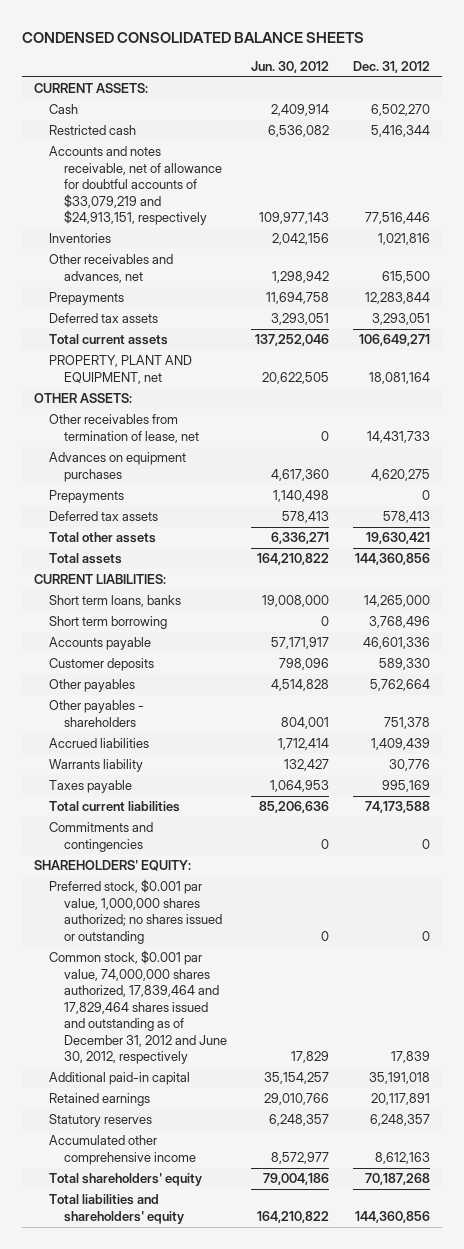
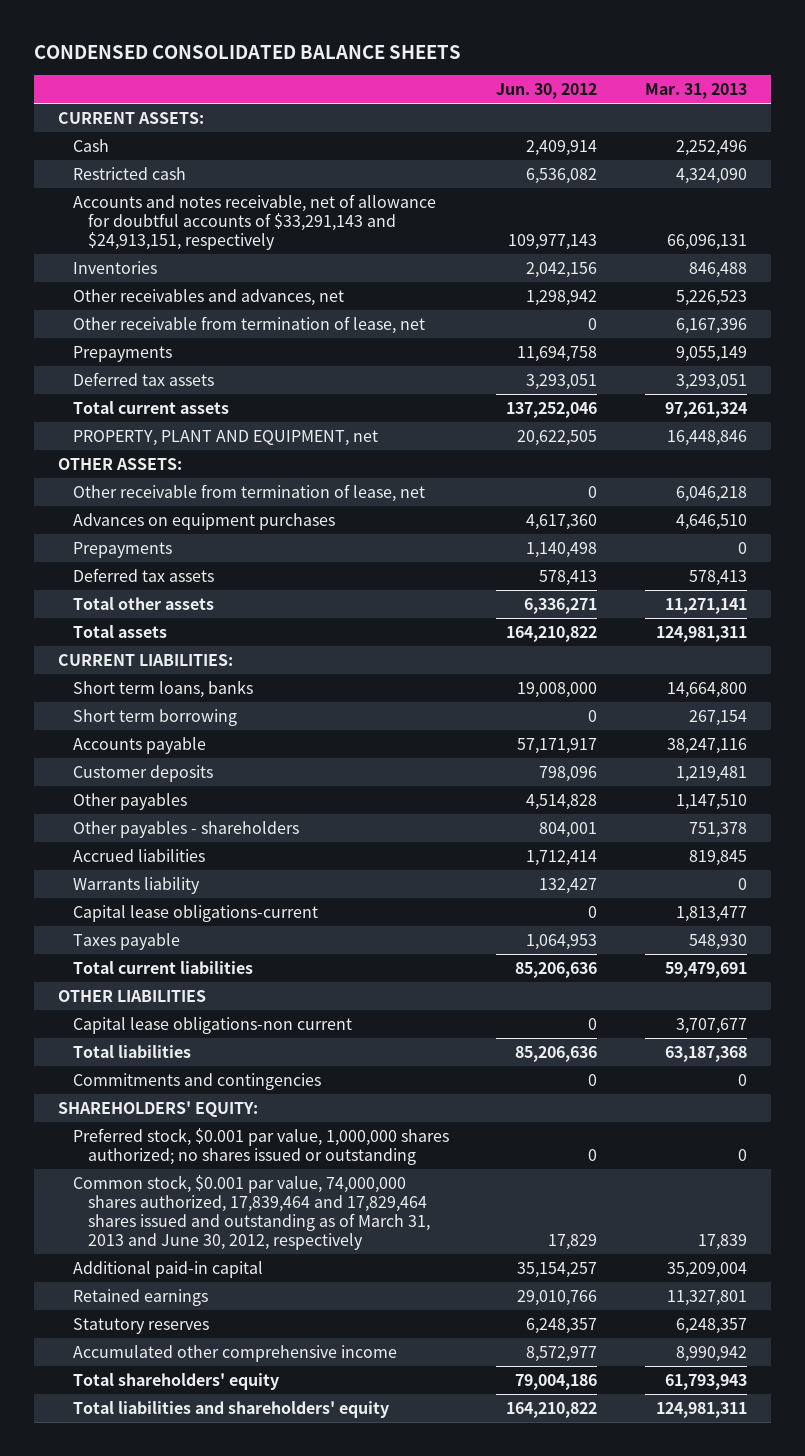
- | Jun. 30, 2012 | Dec. 31, 2012
+ | Jun. 30, 2012 | Mar. 31, 2013
- Accounts and notes receivable, net of allowance for doubtful accounts of $33,079,219 and $24,913,151, respectively | 109,977,143 | 77,516,446
+ Accounts and notes receivable, net of allowance for doubtful accounts of $33,291,143 and $24,913,151, respectively | 109,977,143 | 66,096,131
+ Other receivable from termination of lease, net | 0 | 6,167,396
- Other receivables from termination of lease, net | 0 | 14,431,733
+ Other receivable from termination of lease, net | 0 | 6,046,218
+ Capital lease obligations-current | 0 | 1,813,477
+ OTHER LIABILITIES
+ Capital lease obligations-non current | 0 | 3,707,677
+ Total liabilities | 85,206,636 | 63,187,368
- Common stock, $0.001 par value, 74,000,000 shares authorized, 17,839,464 and 17,829,464 shares issued and outstanding as of December 31, 2012 and June 30, 2012, respectively | 17,829 | 17,839
+ Common stock, $0.001 par value, 74,000,000 shares authorized, 17,839,464 and 17,829,464 shares issued and outstanding as of March 31, 2013 and June 30, 2012, respectively | 17,829 | 17,839

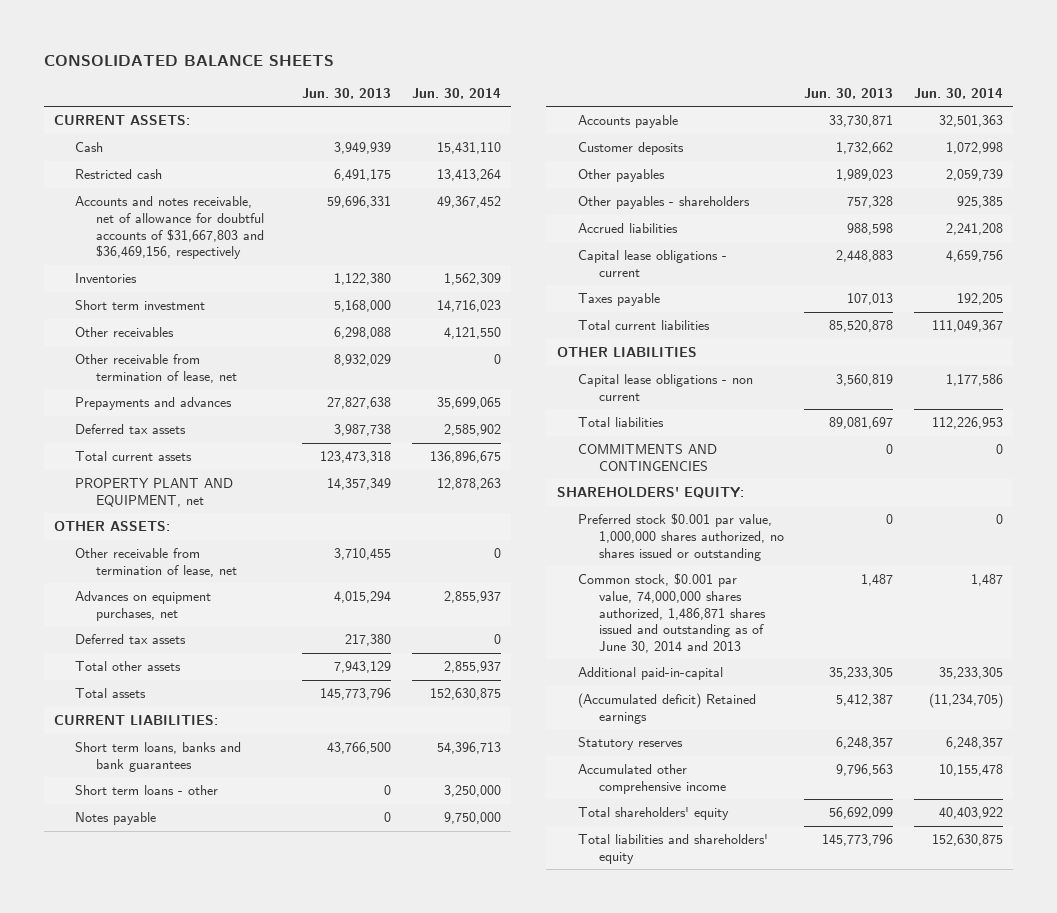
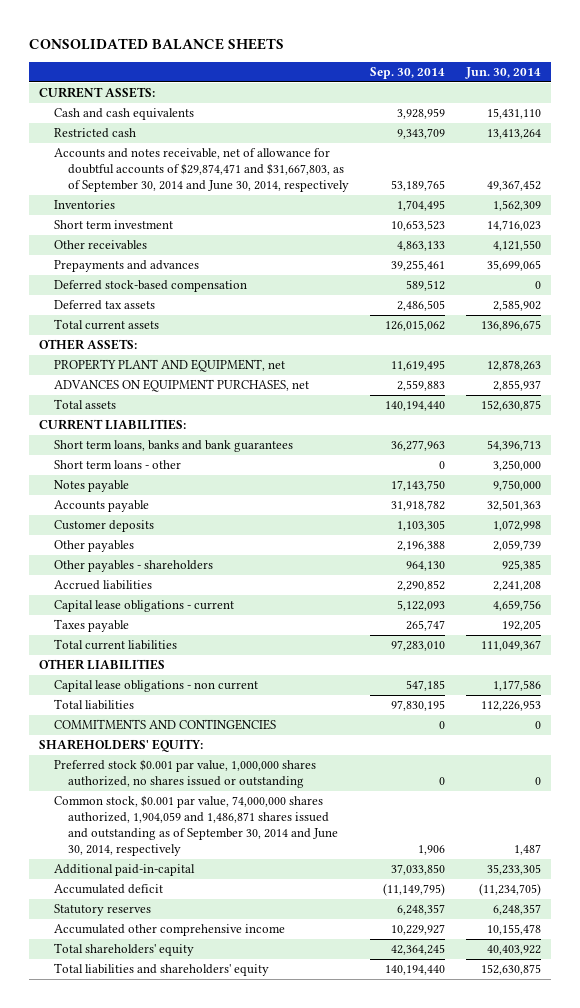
- | Jun. 30, 2013 | Jun. 30, 2014
+ | Sep. 30, 2014 | Jun. 30, 2014
- Cash | 3,949,939 | 15,431,110
+ Cash and cash equivalents | 3,928,959 | 15,431,110
- Accounts and notes receivable, net of allowance for doubtful accounts of $31,667,803 and $36,469,156, respectively | 59,696,331 | 49,367,452
+ Accounts and notes receivable, net of allowance for doubtful accounts of $29,874,471 and $31,667,803, as of September 30, 2014 and June 30, 2014, respectively | 53,189,765 | 49,367,452
- Other receivable from termination of lease, net | 8,932,029 | 0
+ Deferred stock-based compensation | 589,512 | 0
- Other receivable from termination of lease, net | 3,710,455 | 0
- Advances on equipment purchases, net | 4,015,294 | 2,855,937
- Deferred tax assets | 217,380 | 0
- Total other assets | 7,943,129 | 2,855,937
moved down: PROPERTY PLANT AND EQUIPMENT, net | 11,619,495 | 12,878,263
+ ADVANCES ON EQUIPMENT PURCHASES, net | 2,559,883 | 2,855,937
- Common stock, $0.001 par value, 74,000,000 shares authorized, 1,486,871 shares issued and outstanding as of June 30, 2014 and 2013 | 1,487 | 1,487
+ Common stock, $0.001 par value, 74,000,000 shares authorized, 1,904,059 and 1,486,871 shares issued and outstanding as of September 30, 2014 and June 30, 2014, respectively | 1,906 | 1,487
- (Accumulated deficit) Retained earnings | 5,412,387 | (11,234,705)
+ Accumulated deficit | (11,149,795) | (11,234,705)

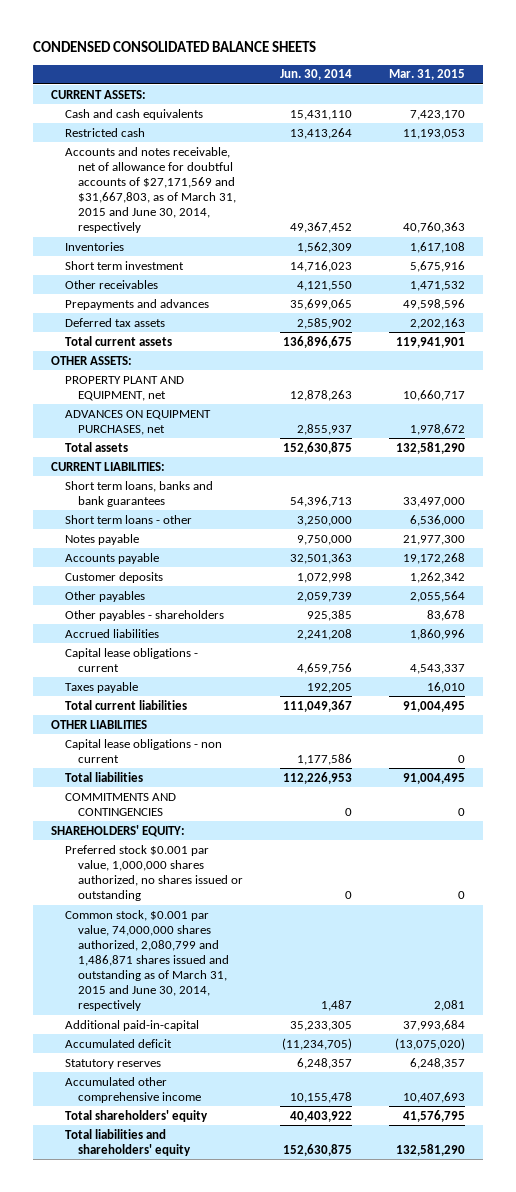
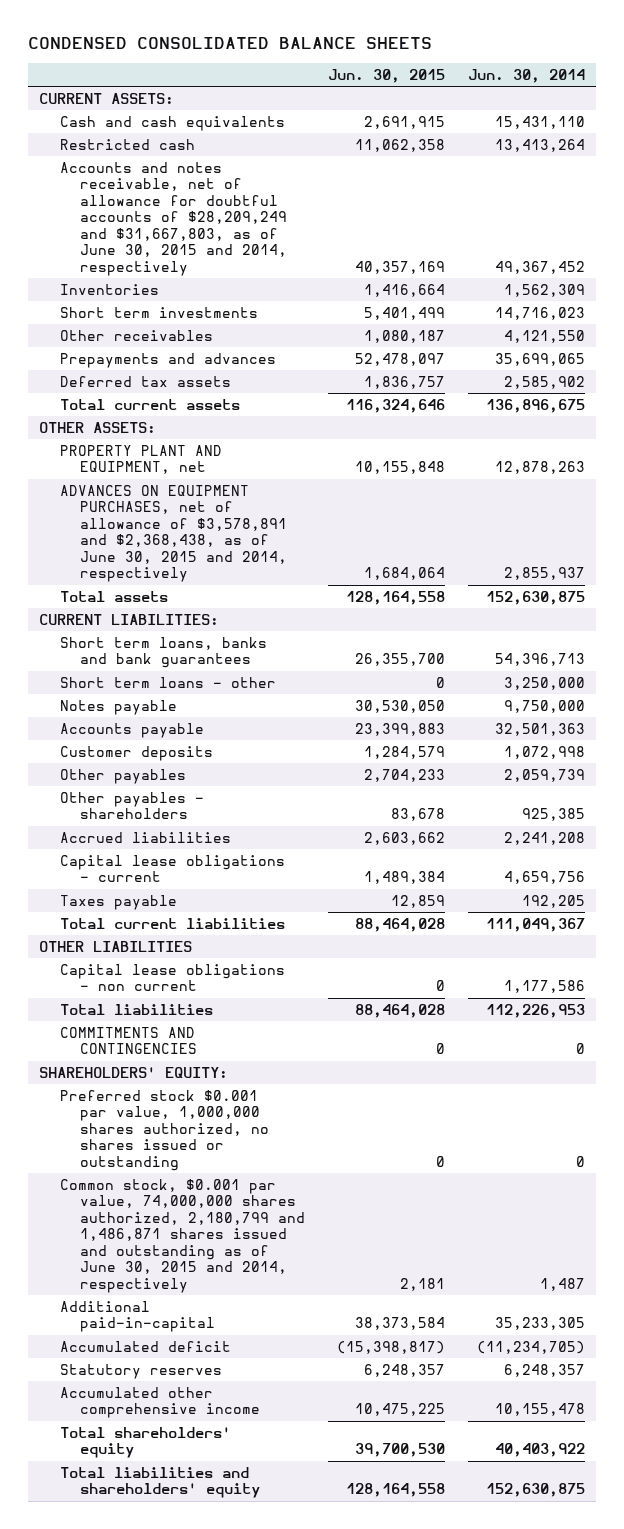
- | Jun. 30, 2014 | Mar. 31, 2015
+ | Jun. 30, 2015 | Jun. 30, 2014
- Accounts and notes receivable, net of allowance for doubtful accounts of $27,171,569 and $31,667,803, as of March 31, 2015 and June 30, 2014, respectively | 49,367,452 | 40,760,363
+ Accounts and notes receivable, net of allowance for doubtful accounts of $28,209,249 and $31,667,803, as of June 30, 2015 and 2014, respectively | 40,357,169 | 49,367,452
- Short term investment | 14,716,023 | 5,675,916
+ Short term investments | 5,401,499 | 14,716,023
- ADVANCES ON EQUIPMENT PURCHASES, net | 2,855,937 | 1,978,672
+ ADVANCES ON EQUIPMENT PURCHASES, net of allowance of $3,578,891 and $2,368,438, as of June 30, 2015 and 2014, respectively | 1,684,064 | 2,855,937
- Common stock, $0.001 par value, 74,000,000 shares authorized, 2,080,799 and 1,486,871 shares issued and outstanding as of March 31, 2015 and June 30, 2014, respectively | 1,487 | 2,081
+ Common stock, $0.001 par value, 74,000,000 shares authorized, 2,180,799 and 1,486,871 shares issued and outstanding as of June 30, 2015 and 2014, respectively | 2,181 | 1,487

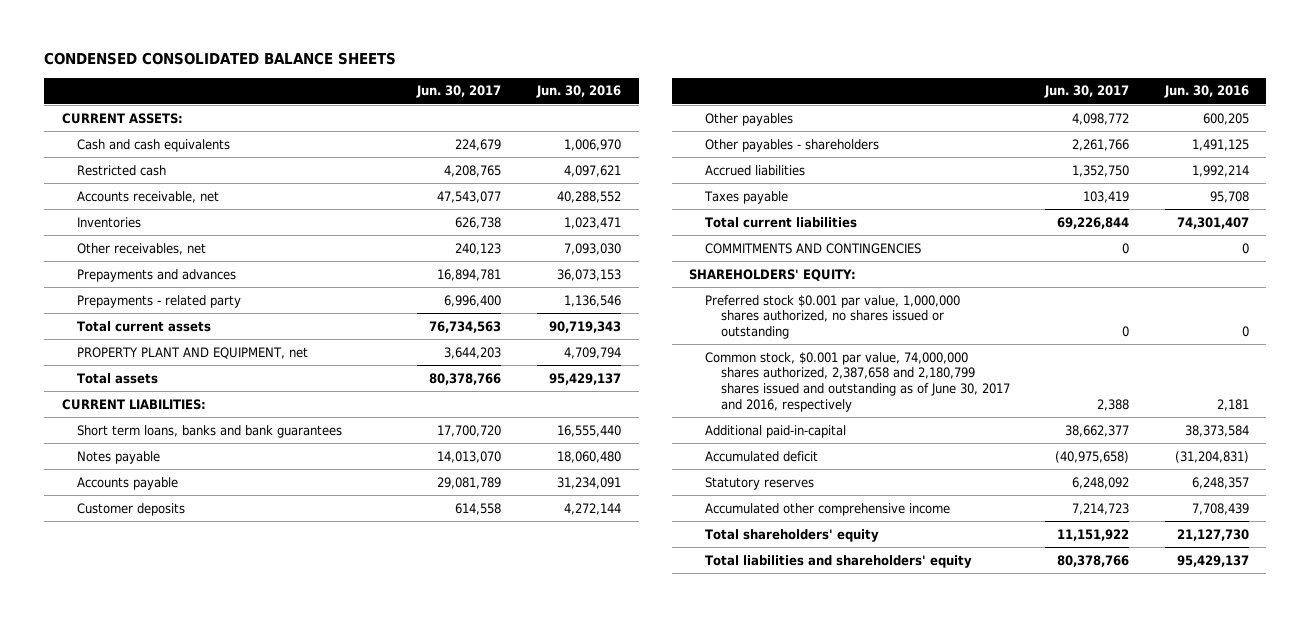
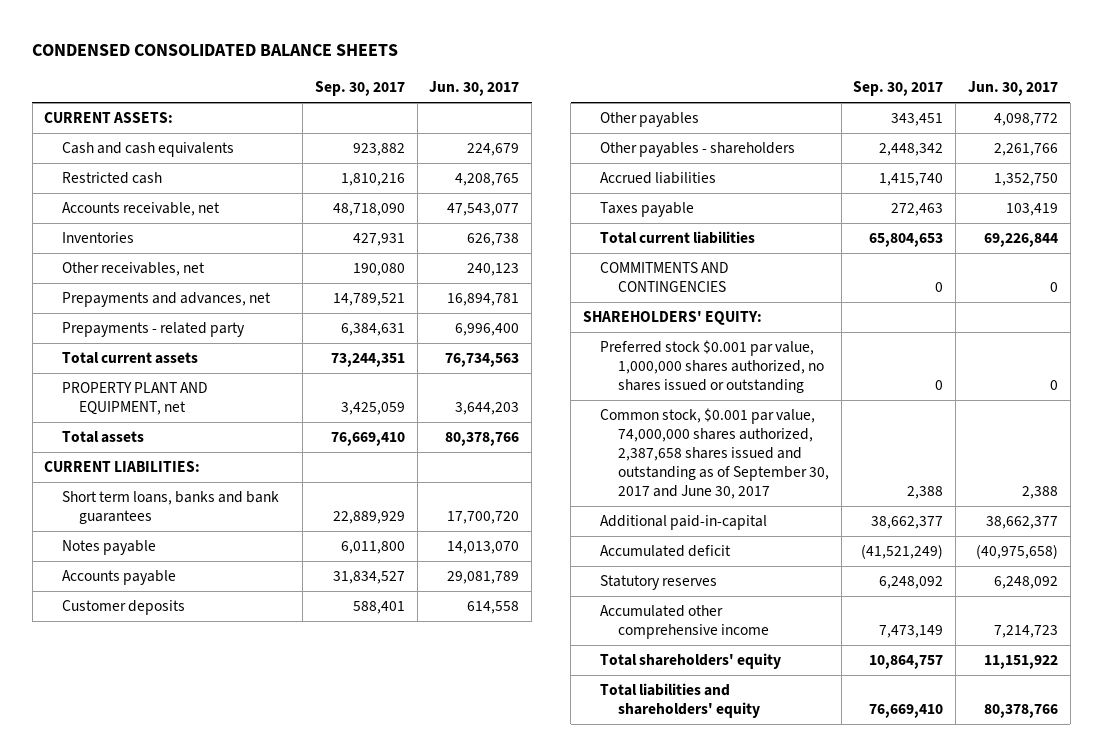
- | Jun. 30, 2017 | Jun. 30, 2016
+ | Sep. 30, 2017 | Jun. 30, 2017
- Prepayments and advances | 16,894,781 | 36,073,153
+ Prepayments and advances, net | 14,789,521 | 16,894,781
- Common stock, $0.001 par value, 74,000,000 shares authorized, 2,387,658 and 2,180,799 shares issued and outstanding as of June 30, 2017 and 2016, respectively | 2,388 | 2,181
+ Common stock, $0.001 par value, 74,000,000 shares authorized, 2,387,658 shares issued and outstanding as of September 30, 2017 and June 30, 2017 | 2,388 | 2,388

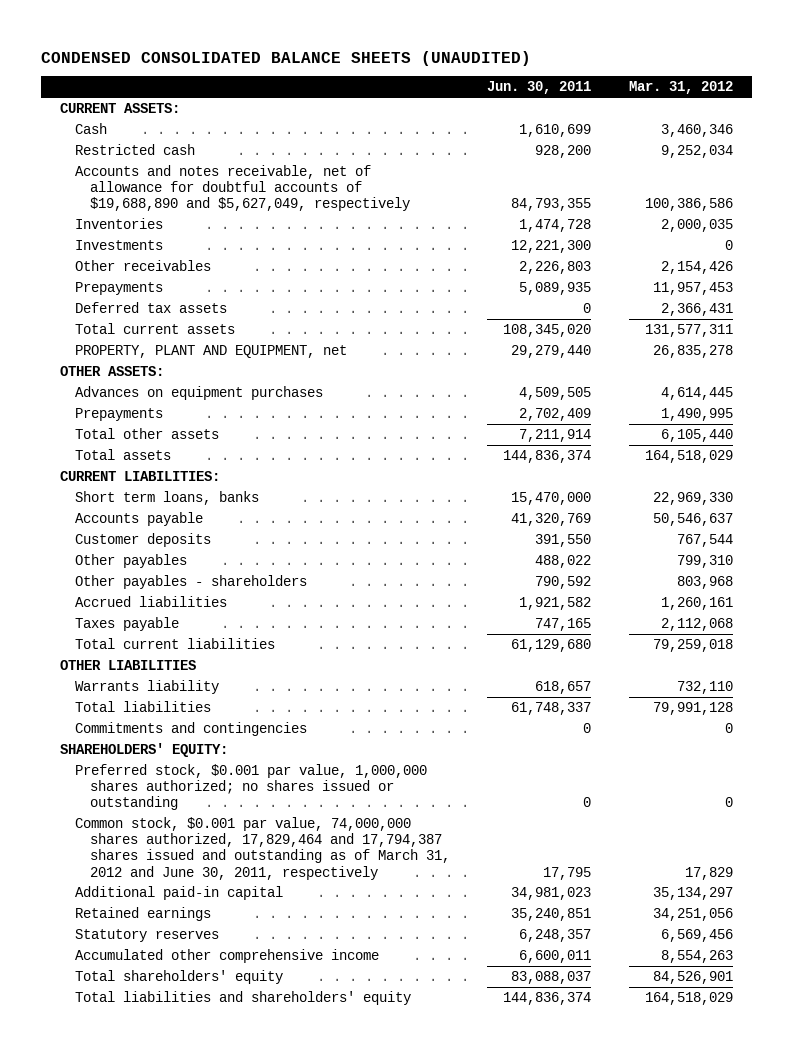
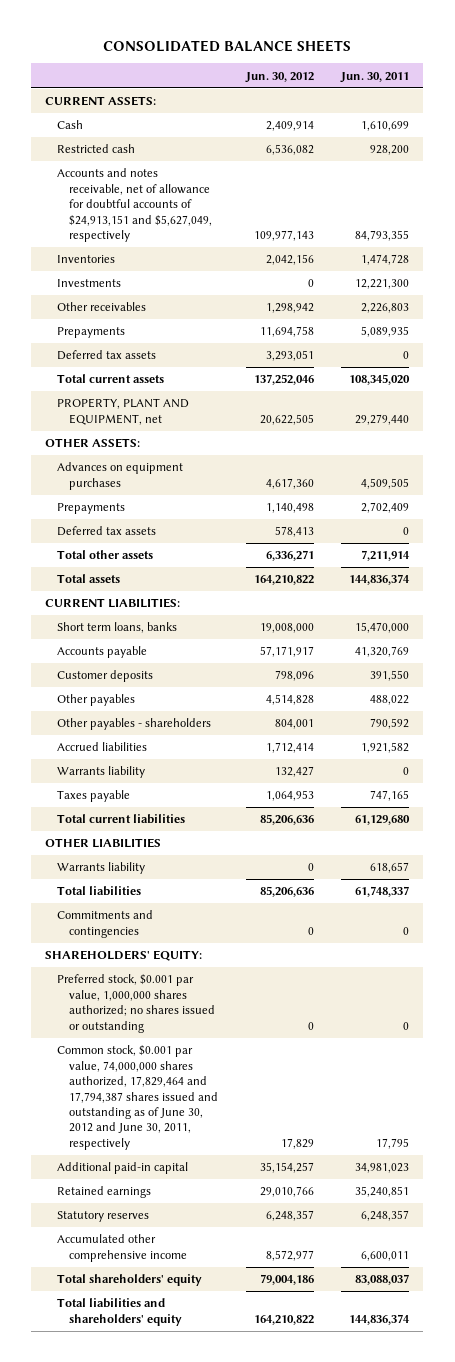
- CONDENSED CONSOLIDATED BALANCE SHEETS (UNAUDITED)
+ CONSOLIDATED BALANCE SHEETS
- | Jun. 30, 2011 | Mar. 31, 2012
+ | Jun. 30, 2012 | Jun. 30, 2011
- Accounts and notes receivable, net of allowance for doubtful accounts of $19,688,890 and $5,627,049, respectively | 84,793,355 | 100,386,586
+ Accounts and notes receivable, net of allowance for doubtful accounts of $24,913,151 and $5,627,049, respectively | 109,977,143 | 84,793,355
+ Deferred tax assets | 578,413 | 0
+ Warrants liability | 132,427 | 0
- Common stock, $0.001 par value, 74,000,000 shares authorized, 17,829,464 and 17,794,387 shares issued and outstanding as of March 31, 2012 and June 30, 2011, respectively | 17,795 | 17,829
+ Common stock, $0.001 par value, 74,000,000 shares authorized, 17,829,464 and 17,794,387 shares issued and outstanding as of June 30, 2012 and June 30, 2011, respectively | 17,829 | 17,795

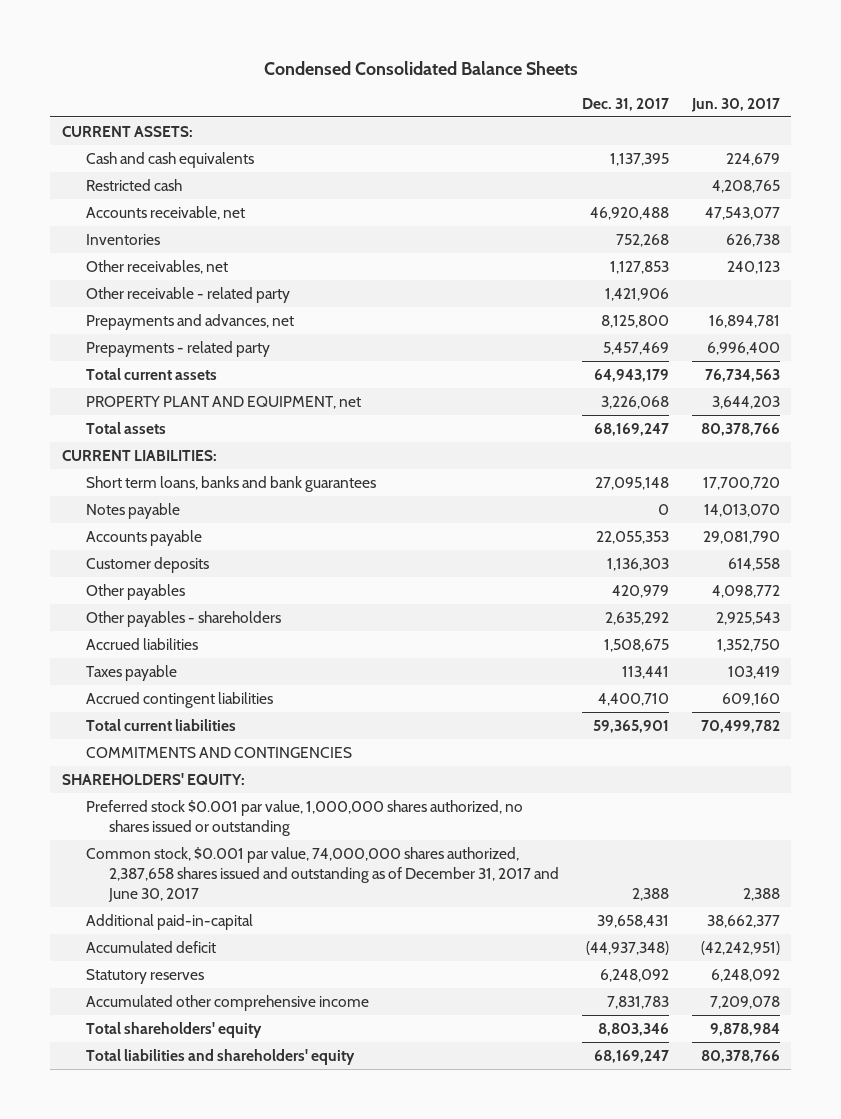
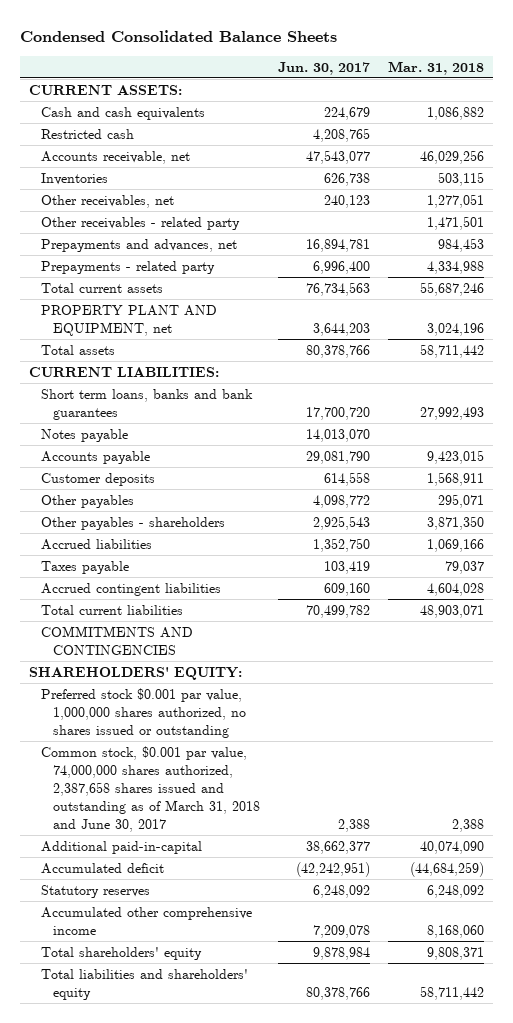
- | Dec. 31, 2017 | Jun. 30, 2017
+ | Jun. 30, 2017 | Mar. 31, 2018
- Other receivable - related party | 1,421,906 |
+ Other receivables - related party | | 1,471,501
- Common stock, $0.001 par value, 74,000,000 shares authorized, 2,387,658 shares issued and outstanding as of December 31, 2017 and June 30, 2017 | 2,388 | 2,388
+ Common stock, $0.001 par value, 74,000,000 shares authorized, 2,387,658 shares issued and outstanding as of March 31, 2018 and June 30, 2017 | 2,388 | 2,388

